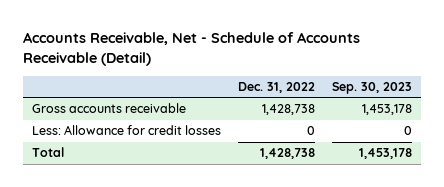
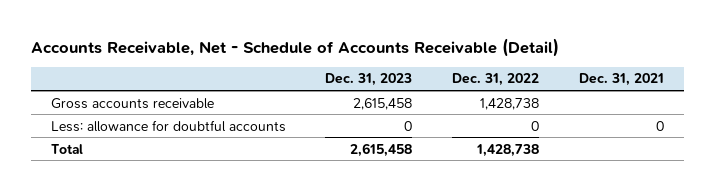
- | Dec. 31, 2022 | Sep. 30, 2023
+ | Dec. 31, 2023 | Dec. 31, 2022 | Dec. 31, 2021
- Less: Allowance for credit losses | 0 | 0
+ Less: allowance for doubtful accounts | 0 | 0 | 0

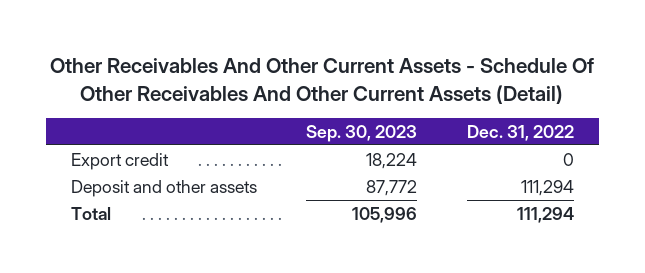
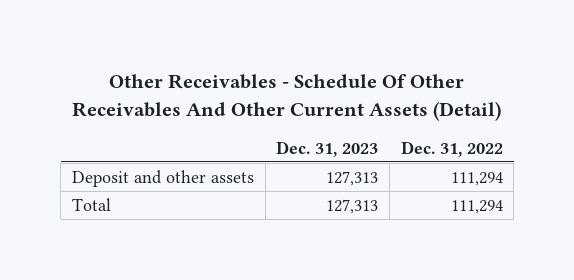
- Other Receivables And Other Current Assets - Schedule Of Other Receivables And Other Current Assets (Detail)
+ Other Receivables - Schedule Of Other Receivables And Other Current Assets (Detail)
- | Sep. 30, 2023 | Dec. 31, 2022
+ | Dec. 31, 2023 | Dec. 31, 2022
- Export credit | 18,224 | 0

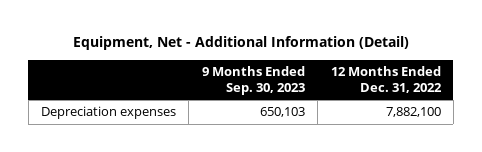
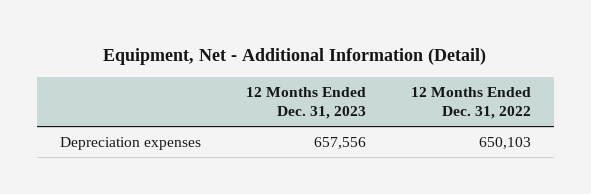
- | 9 Months Ended Sep. 30, 2023 | 12 Months Ended Dec. 31, 2022
+ | 12 Months Ended Dec. 31, 2023 | 12 Months Ended Dec. 31, 2022
- Depreciation expenses | 650,103 | 7,882,100
+ Depreciation expenses | 657,556 | 650,103

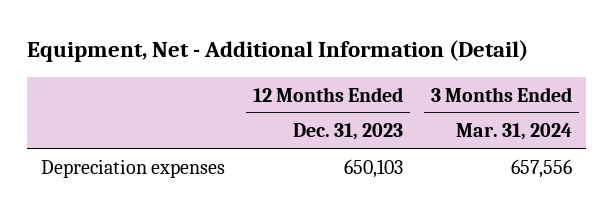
- | 12 Months Ended Dec. 31, 2023 | 12 Months Ended Dec. 31, 2022
+ | 12 Months Ended Dec. 31, 2023 | 3 Months Ended Mar. 31, 2024
- Depreciation expenses | 657,556 | 650,103
+ Depreciation expenses | 650,103 | 657,556

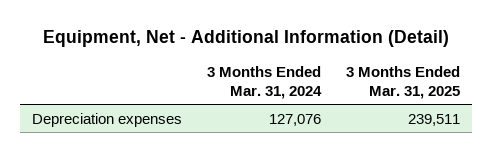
- | 12 Months Ended Dec. 31, 2023 | 3 Months Ended Mar. 31, 2024
+ | 3 Months Ended Mar. 31, 2024 | 3 Months Ended Mar. 31, 2025
- Depreciation expenses | 650,103 | 657,556
+ Depreciation expenses | 127,076 | 239,511

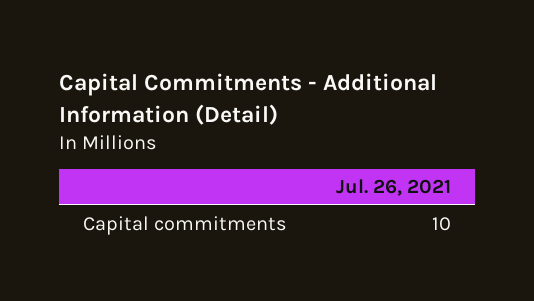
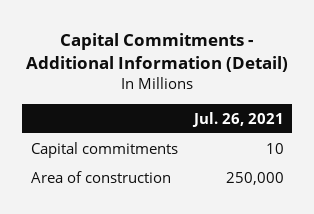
+ Area of construction | 250,000

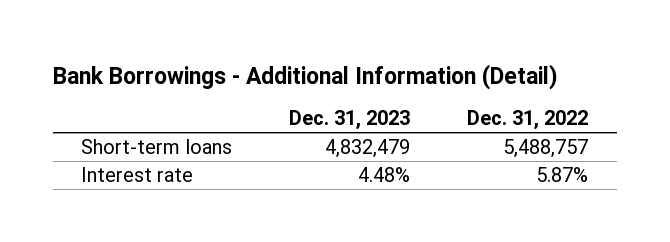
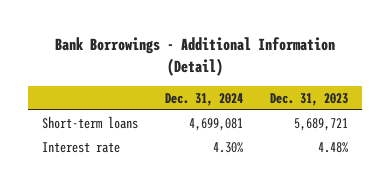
- | Dec. 31, 2023 | Dec. 31, 2022
+ | Dec. 31, 2024 | Dec. 31, 2023
- Short-term loans | 4,832,479 | 5,488,757
+ Short-term loans | 4,699,081 | 5,689,721

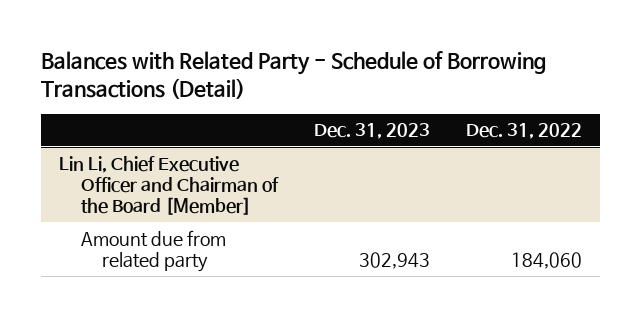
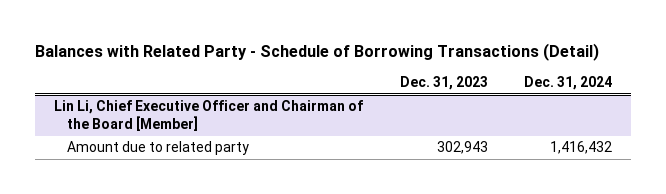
- | Dec. 31, 2023 | Dec. 31, 2022
+ | Dec. 31, 2023 | Dec. 31, 2024
@ Lin Li, Chief Executive Officer and Chairman of the Board [Member]
- Amount due from related party | 302,943 | 184,060
+ Amount due to related party | 302,943 | 1,416,432

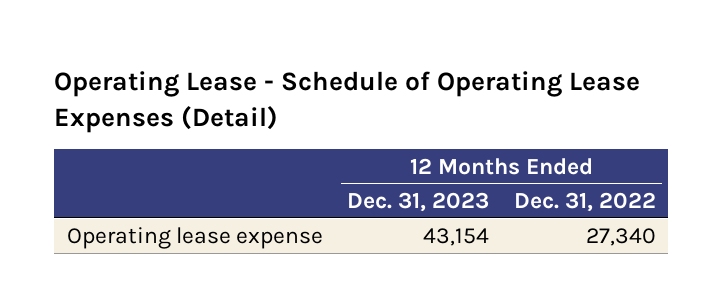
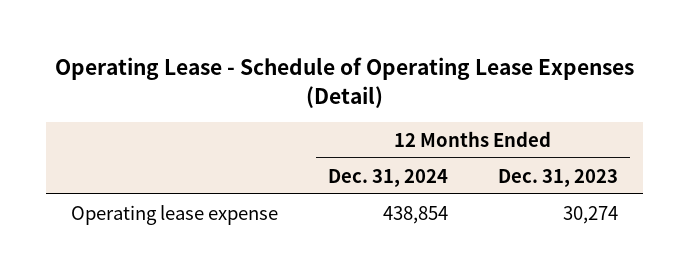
- | 12 Months Ended Dec. 31, 2023 | 12 Months Ended Dec. 31, 2022
+ | 12 Months Ended Dec. 31, 2024 | 12 Months Ended Dec. 31, 2023
- Operating lease expense | 43,154 | 27,340
+ Operating lease expense | 438,854 | 30,274

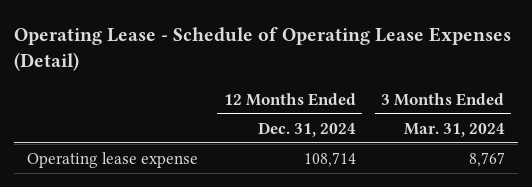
- | 12 Months Ended Dec. 31, 2024 | 12 Months Ended Dec. 31, 2023
+ | 12 Months Ended Dec. 31, 2024 | 3 Months Ended Mar. 31, 2024
- Operating lease expense | 438,854 | 30,274
+ Operating lease expense | 108,714 | 8,767

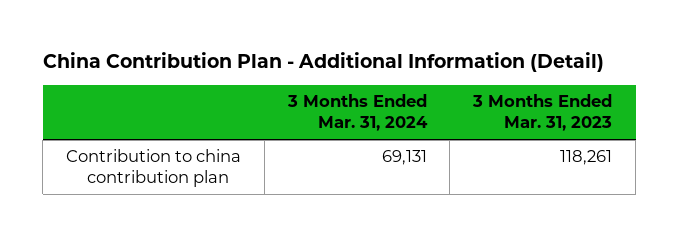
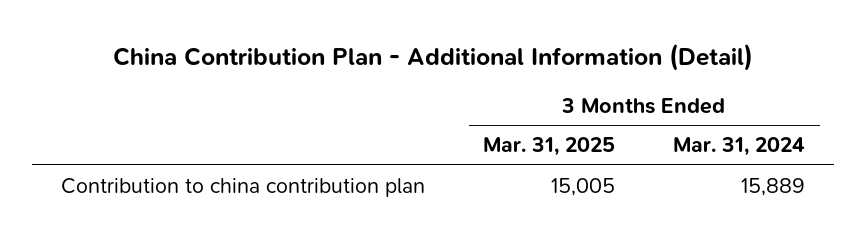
- | 3 Months Ended Mar. 31, 2024 | 3 Months Ended Mar. 31, 2023
+ | 3 Months Ended Mar. 31, 2025 | 3 Months Ended Mar. 31, 2024
- Contribution to china contribution plan | 69,131 | 118,261
+ Contribution to china contribution plan | 15,005 | 15,889

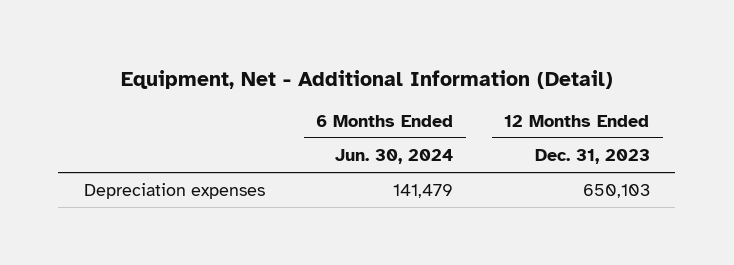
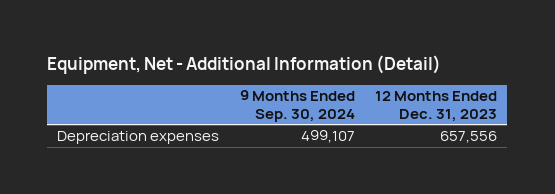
- | 6 Months Ended Jun. 30, 2024 | 12 Months Ended Dec. 31, 2023
+ | 9 Months Ended Sep. 30, 2024 | 12 Months Ended Dec. 31, 2023
- Depreciation expenses | 141,479 | 650,103
+ Depreciation expenses | 499,107 | 657,556

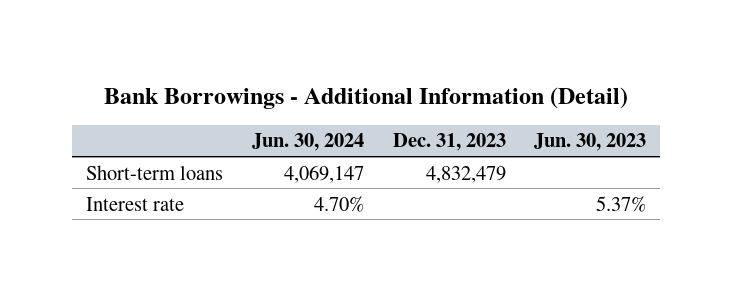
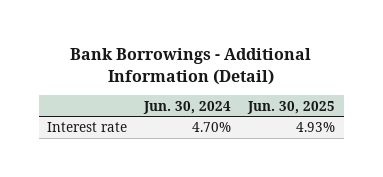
- | Jun. 30, 2024 | Dec. 31, 2023 | Jun. 30, 2023
+ | Jun. 30, 2024 | Jun. 30, 2025
- Short-term loans | 4,069,147 | 4,832,479 |

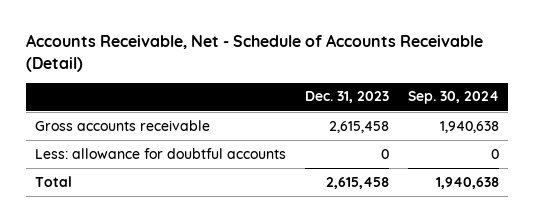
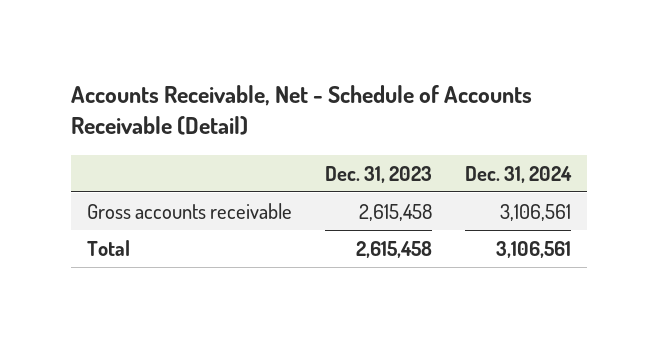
- | Dec. 31, 2023 | Sep. 30, 2024
+ | Dec. 31, 2023 | Dec. 31, 2024
- Less: allowance for doubtful accounts | 0 | 0

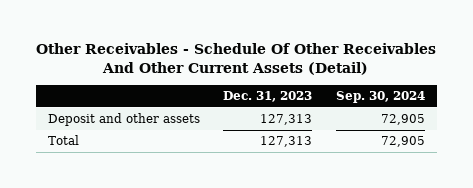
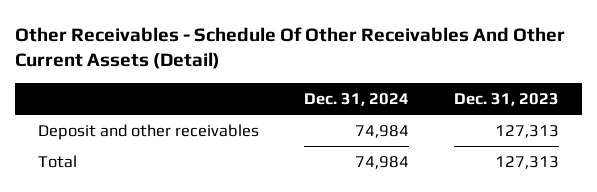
- | Dec. 31, 2023 | Sep. 30, 2024
+ | Dec. 31, 2024 | Dec. 31, 2023
- Deposit and other assets | 127,313 | 72,905
+ Deposit and other receivables | 74,984 | 127,313

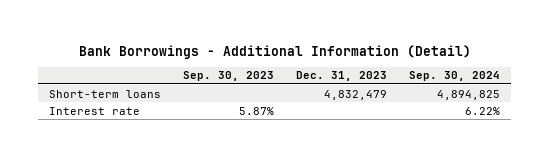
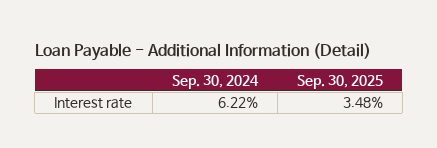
- Bank Borrowings - Additional Information (Detail)
+ Loan Payable - Additional Information (Detail)
- | Sep. 30, 2023 | Dec. 31, 2023 | Sep. 30, 2024
+ | Sep. 30, 2024 | Sep. 30, 2025
- Short-term loans | | 4,832,479 | 4,894,825

